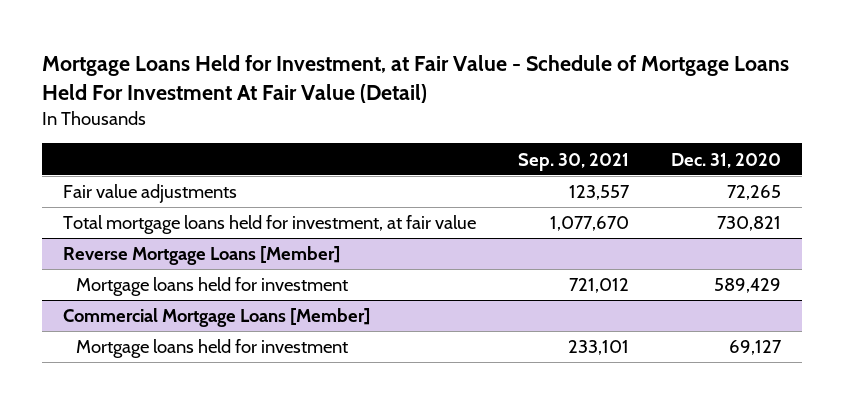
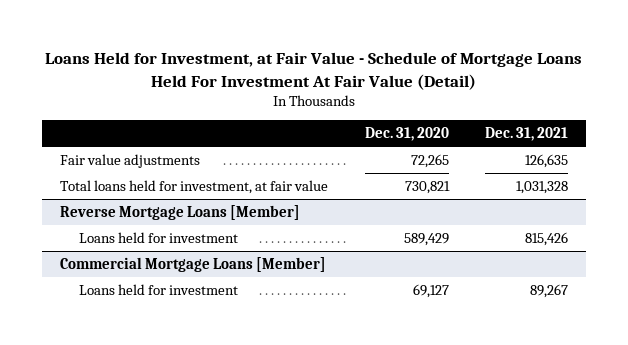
- Mortgage Loans Held for Investment, at Fair Value - Schedule of Mortgage Loans Held For Investment At Fair Value (Detail)
+ Loans Held for Investment, at Fair Value - Schedule of Mortgage Loans Held For Investment At Fair Value (Detail)
- | Sep. 30, 2021 | Dec. 31, 2020
+ | Dec. 31, 2020 | Dec. 31, 2021
- Total mortgage loans held for investment, at fair value | 1,077,670 | 730,821
+ Total loans held for investment, at fair value | 730,821 | 1,031,328
@ Reverse Mortgage Loans [Member]
- Mortgage loans held for investment | 721,012 | 589,429
+ Loans held for investment | 589,429 | 815,426
@ Commercial Mortgage Loans [Member]
- Mortgage loans held for investment | 233,101 | 69,127
+ Loans held for investment | 69,127 | 89,267

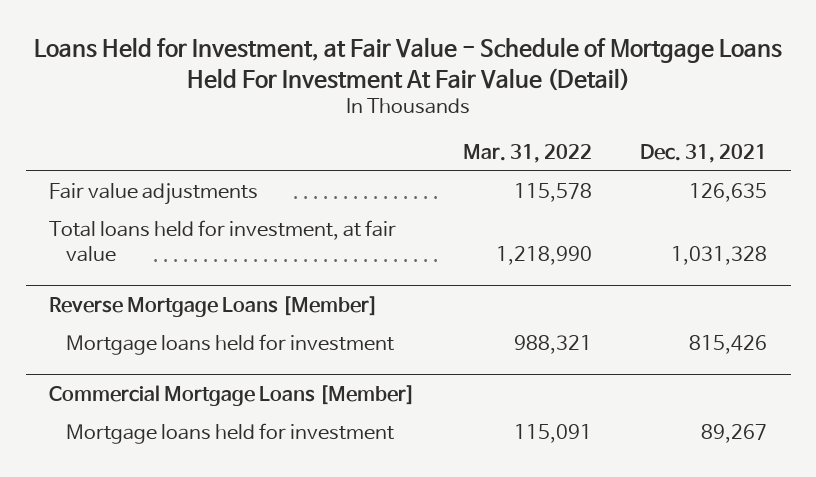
- | Dec. 31, 2020 | Dec. 31, 2021
+ | Mar. 31, 2022 | Dec. 31, 2021
@ Reverse Mortgage Loans [Member]
- Loans held for investment | 589,429 | 815,426
+ Mortgage loans held for investment | 988,321 | 815,426
@ Commercial Mortgage Loans [Member]
- Loans held for investment | 69,127 | 89,267
+ Mortgage loans held for investment | 115,091 | 89,267

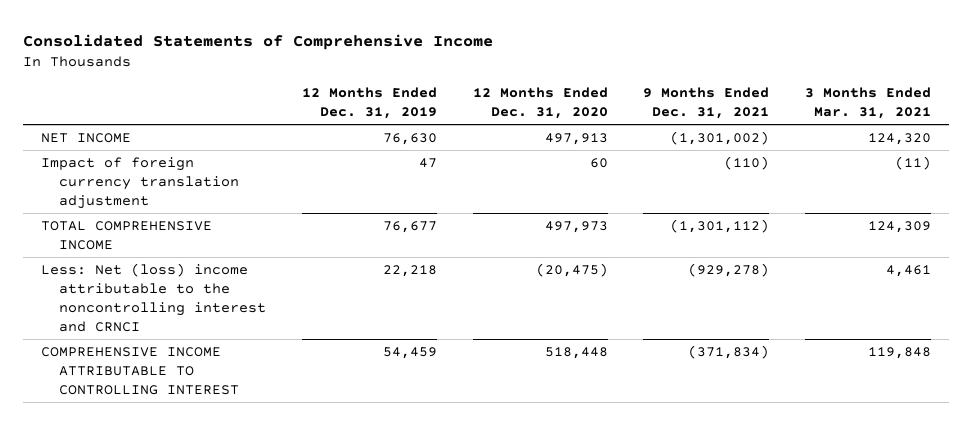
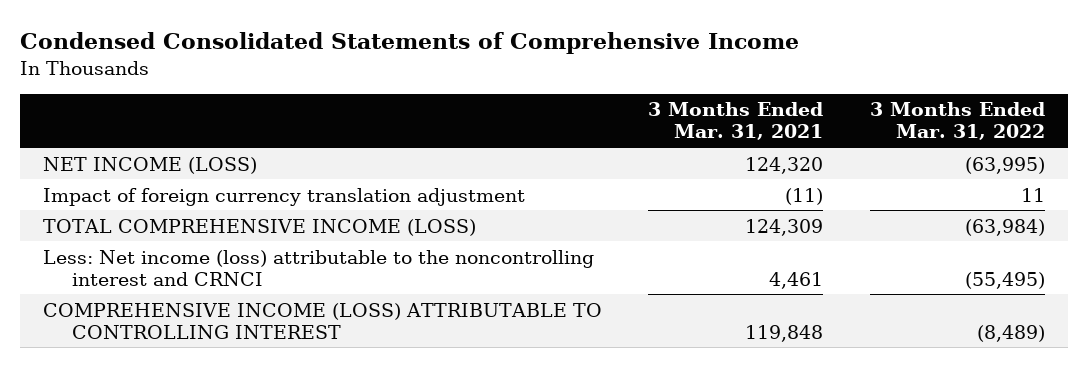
- Consolidated Statements of Comprehensive Income
+ Condensed Consolidated Statements of Comprehensive Income
- | 12 Months Ended Dec. 31, 2019 | 12 Months Ended Dec. 31, 2020 | 9 Months Ended Dec. 31, 2021 | 3 Months Ended Mar. 31, 2021
+ | 3 Months Ended Mar. 31, 2021 | 3 Months Ended Mar. 31, 2022
- NET INCOME | 76,630 | 497,913 | (1,301,002) | 124,320
+ NET INCOME (LOSS) | 124,320 | (63,995)
- TOTAL COMPREHENSIVE INCOME | 76,677 | 497,973 | (1,301,112) | 124,309
- Less: Net (loss) income attributable to the noncontrolling interest and CRNCI | 22,218 | (20,475) | (929,278) | 4,461
- COMPREHENSIVE INCOME ATTRIBUTABLE TO CONTROLLING INTEREST | 54,459 | 518,448 | (371,834) | 119,848
+ TOTAL COMPREHENSIVE INCOME (LOSS) | 124,309 | (63,984)
+ Less: Net income (loss) attributable to the noncontrolling interest and CRNCI | 4,461 | (55,495)
+ COMPREHENSIVE INCOME (LOSS) ATTRIBUTABLE TO CONTROLLING INTEREST | 119,848 | (8,489)

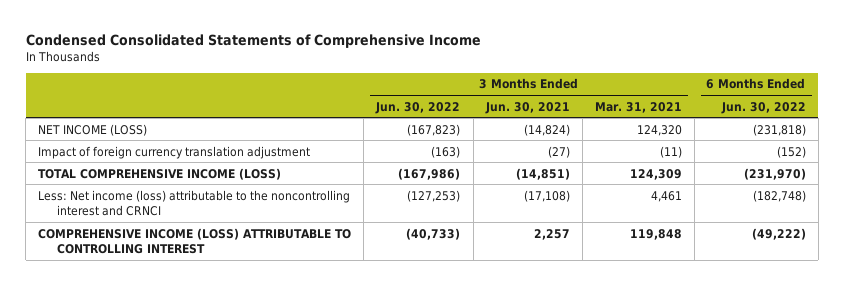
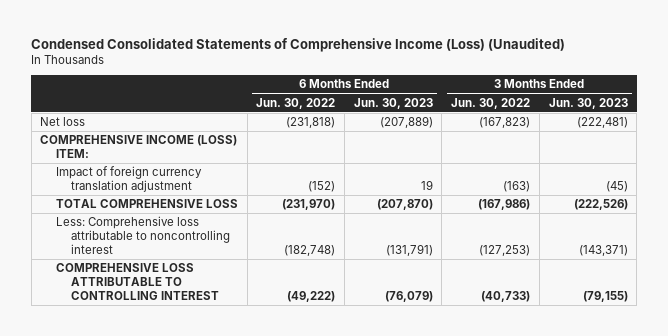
- Condensed Consolidated Statements of Comprehensive Income
+ Condensed Consolidated Statements of Comprehensive Income (Loss) (Unaudited)
- | 3 Months Ended Jun. 30, 2022 | 3 Months Ended Jun. 30, 2021 | 3 Months Ended Mar. 31, 2021 | 6 Months Ended Jun. 30, 2022
+ | 6 Months Ended Jun. 30, 2022 | 6 Months Ended Jun. 30, 2023 | 3 Months Ended Jun. 30, 2022 | 3 Months Ended Jun. 30, 2023
- NET INCOME (LOSS) | (167,823) | (14,824) | 124,320 | (231,818)
+ Net loss | (231,818) | (207,889) | (167,823) | (222,481)
+ COMPREHENSIVE INCOME (LOSS) ITEM:
- TOTAL COMPREHENSIVE INCOME (LOSS) | (167,986) | (14,851) | 124,309 | (231,970)
- Less: Net income (loss) attributable to the noncontrolling interest and CRNCI | (127,253) | (17,108) | 4,461 | (182,748)
- COMPREHENSIVE INCOME (LOSS) ATTRIBUTABLE TO CONTROLLING INTEREST | (40,733) | 2,257 | 119,848 | (49,222)
+ TOTAL COMPREHENSIVE LOSS | (231,970) | (207,870) | (167,986) | (222,526)
+ Less: Comprehensive loss attributable to noncontrolling interest | (182,748) | (131,791) | (127,253) | (143,371)
+ COMPREHENSIVE LOSS ATTRIBUTABLE TO CONTROLLING INTEREST | (49,222) | (76,079) | (40,733) | (79,155)

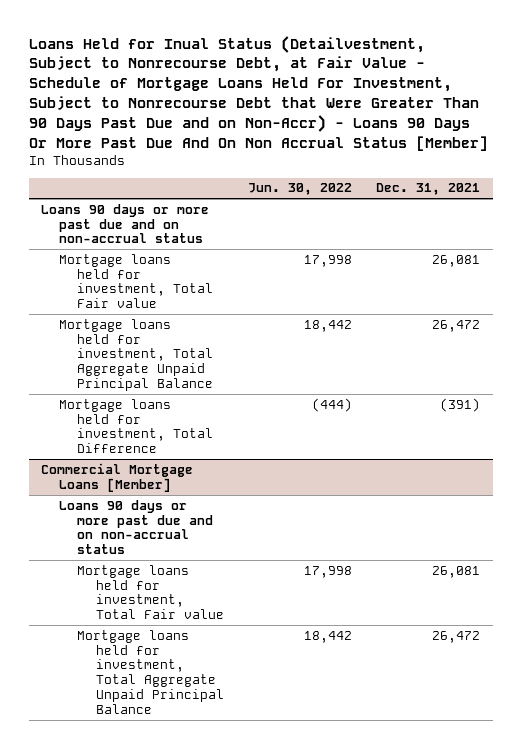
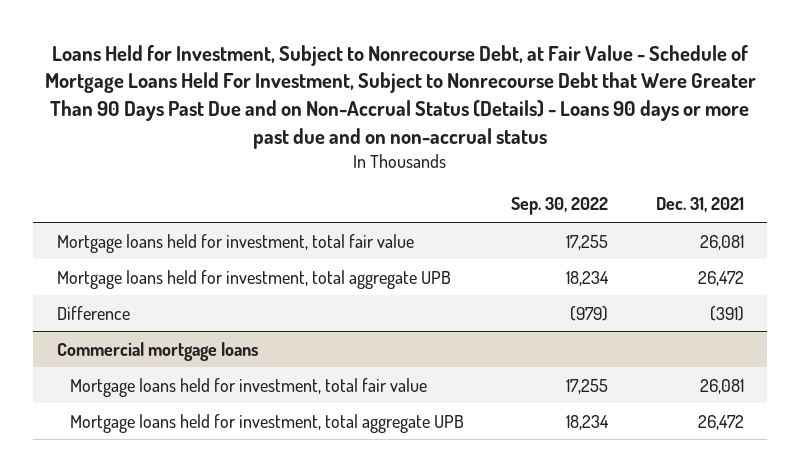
- Loans Held for Inual Status (Detailvestment, Subject to Nonrecourse Debt, at Fair Value - Schedule of Mortgage Loans Held For Investment, Subject to Nonrecourse Debt that Were Greater Than 90 Days Past Due and on Non-Accr) - Loans 90 Days Or More Past Due And On Non Accrual Status [Member]
+ Loans Held for Investment, Subject to Nonrecourse Debt, at Fair Value - Schedule of Mortgage Loans Held For Investment, Subject to Nonrecourse Debt that Were Greater Than 90 Days Past Due and on Non-Accrual Status (Details) - Loans 90 days or more past due and on non-accrual status
- | Jun. 30, 2022 | Dec. 31, 2021
+ | Sep. 30, 2022 | Dec. 31, 2021
- Loans 90 days or more past due and on non-accrual status
- Mortgage loans held for investment, Total Fair value | 17,998 | 26,081
- Mortgage loans held for investment, Total Aggregate Unpaid Principal Balance | 18,442 | 26,472
- Mortgage loans held for investment, Total Difference | (444) | (391)
- Commercial Mortgage Loans [Member]
- Loans 90 days or more past due and on non-accrual status
- Mortgage loans held for investment, Total Fair value | 17,998 | 26,081
- Mortgage loans held for investment, Total Aggregate Unpaid Principal Balance | 18,442 | 26,472
+ Mortgage loans held for investment, total fair value | 17,255 | 26,081
+ Mortgage loans held for investment, total aggregate UPB | 18,234 | 26,472
+ Difference | (979) | (391)
+ Commercial mortgage loans
+ Mortgage loans held for investment, total fair value | 17,255 | 26,081
+ Mortgage loans held for investment, total aggregate UPB | 18,234 | 26,472

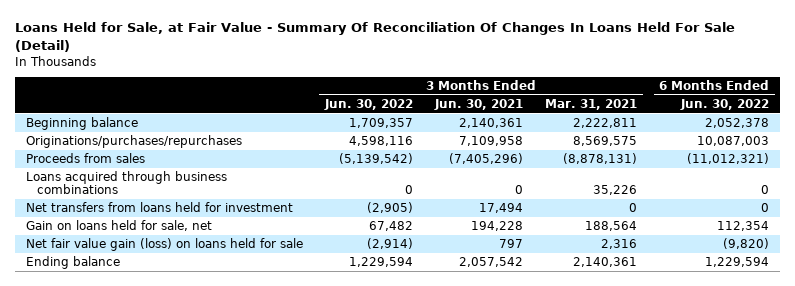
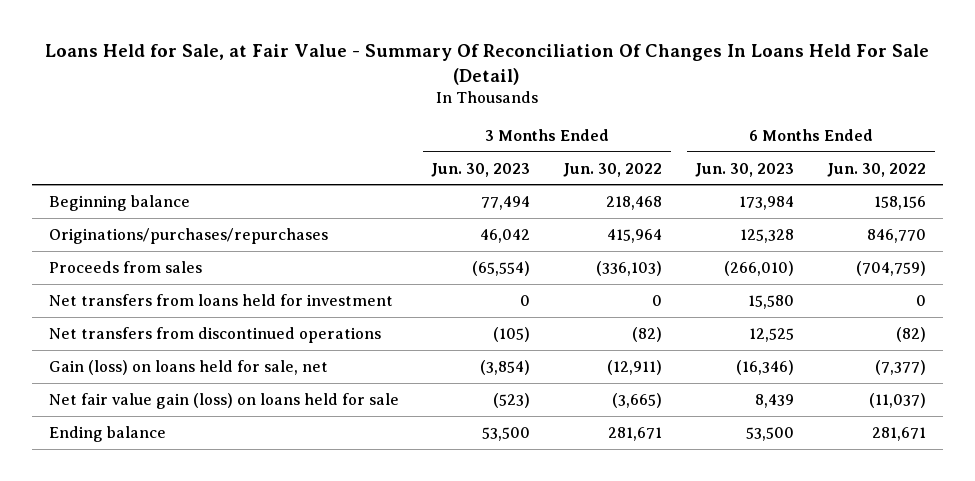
- | 3 Months Ended Jun. 30, 2022 | 3 Months Ended Jun. 30, 2021 | 3 Months Ended Mar. 31, 2021 | 6 Months Ended Jun. 30, 2022
+ | 3 Months Ended Jun. 30, 2023 | 3 Months Ended Jun. 30, 2022 | 6 Months Ended Jun. 30, 2023 | 6 Months Ended Jun. 30, 2022
- Beginning balance | 1,709,357 | 2,140,361 | 2,222,811 | 2,052,378
- Originations/purchases/repurchases | 4,598,116 | 7,109,958 | 8,569,575 | 10,087,003
- Proceeds from sales | (5,139,542) | (7,405,296) | (8,878,131) | (11,012,321)
- Loans acquired through business combinations | 0 | 0 | 35,226 | 0
- Net transfers from loans held for investment | (2,905) | 17,494 | 0 | 0
- Gain on loans held for sale, net | 67,482 | 194,228 | 188,564 | 112,354
- Net fair value gain (loss) on loans held for sale | (2,914) | 797 | 2,316 | (9,820)
- Ending balance | 1,229,594 | 2,057,542 | 2,140,361 | 1,229,594
+ Beginning balance | 77,494 | 218,468 | 173,984 | 158,156
+ Originations/purchases/repurchases | 46,042 | 415,964 | 125,328 | 846,770
+ Proceeds from sales | (65,554) | (336,103) | (266,010) | (704,759)
+ Net transfers from loans held for investment | 0 | 0 | 15,580 | 0
+ Net transfers from discontinued operations | (105) | (82) | 12,525 | (82)
+ Gain (loss) on loans held for sale, net | (3,854) | (12,911) | (16,346) | (7,377)
+ Net fair value gain (loss) on loans held for sale | (523) | (3,665) | 8,439 | (11,037)
+ Ending balance | 53,500 | 281,671 | 53,500 | 281,671

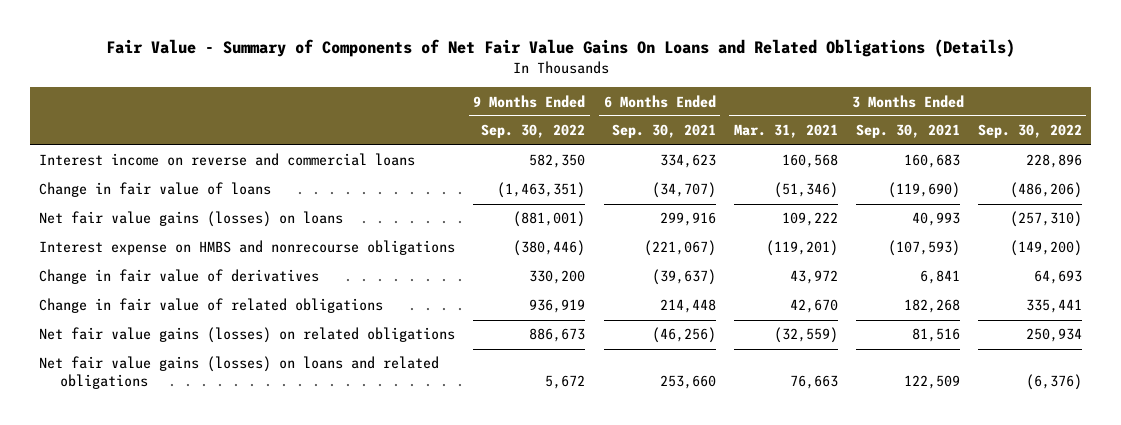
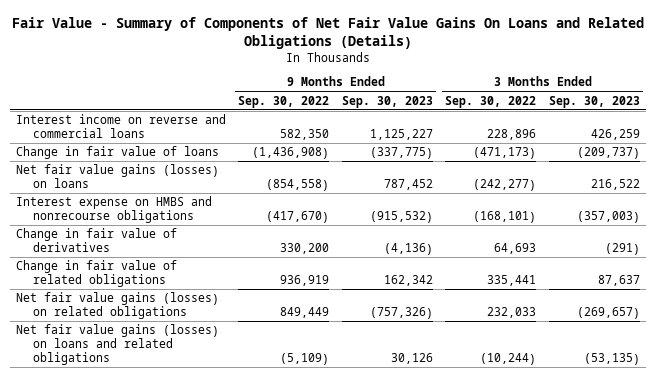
- | 9 Months Ended Sep. 30, 2022 | 6 Months Ended Sep. 30, 2021 | 3 Months Ended Mar. 31, 2021 | 3 Months Ended Sep. 30, 2021 | 3 Months Ended Sep. 30, 2022
+ | 9 Months Ended Sep. 30, 2022 | 9 Months Ended Sep. 30, 2023 | 3 Months Ended Sep. 30, 2022 | 3 Months Ended Sep. 30, 2023
- Change in fair value of loans | (1,463,351) | (34,707) | (51,346) | (119,690) | (486,206)
- Net fair value gains (losses) on loans | (881,001) | 299,916 | 109,222 | 40,993 | (257,310)
- Interest expense on HMBS and nonrecourse obligations | (380,446) | (221,067) | (119,201) | (107,593) | (149,200)
+ Change in fair value of loans | (1,436,908) | (337,775) | (471,173) | (209,737)
+ Net fair value gains (losses) on loans | (854,558) | 787,452 | (242,277) | 216,522
+ Interest expense on HMBS and nonrecourse obligations | (417,670) | (915,532) | (168,101) | (357,003)
- Net fair value gains (losses) on related obligations | 886,673 | (46,256) | (32,559) | 81,516 | 250,934
- Net fair value gains (losses) on loans and related obligations | 5,672 | 253,660 | 76,663 | 122,509 | (6,376)
+ Net fair value gains (losses) on related obligations | 849,449 | (757,326) | 232,033 | (269,657)
+ Net fair value gains (losses) on loans and related obligations | (5,109) | 30,126 | (10,244) | (53,135)

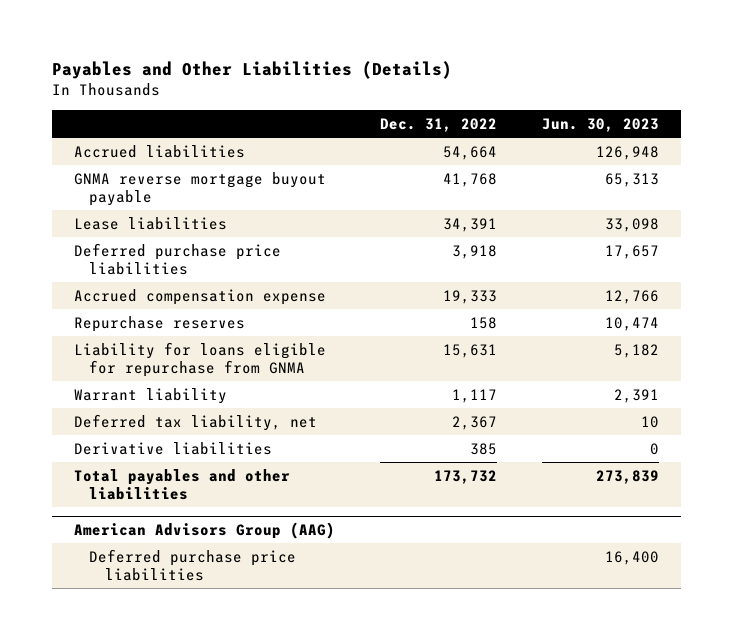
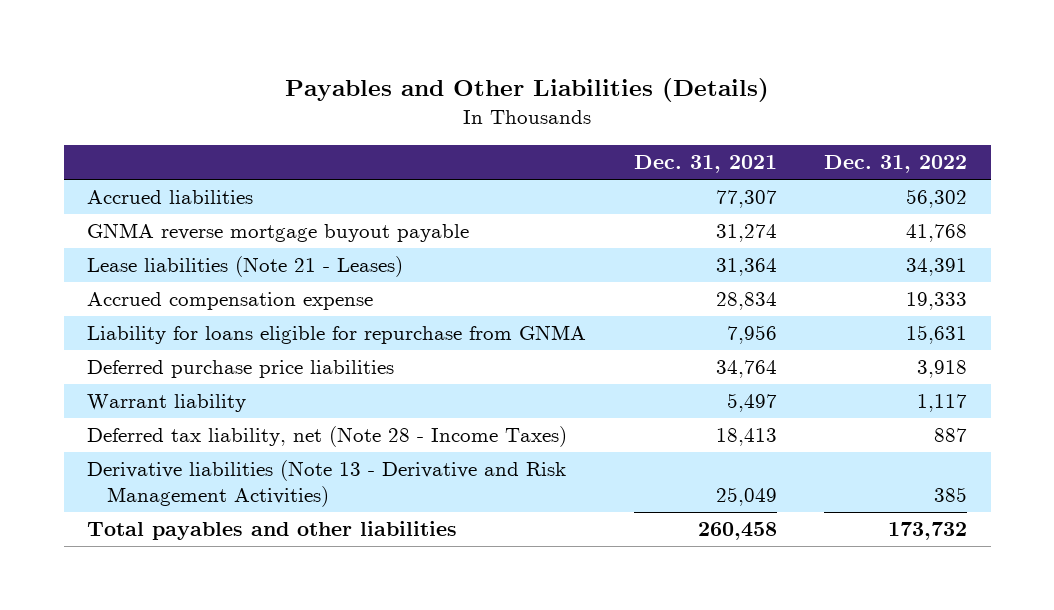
- | Dec. 31, 2022 | Jun. 30, 2023
+ | Dec. 31, 2021 | Dec. 31, 2022
- Accrued liabilities | 54,664 | 126,948
+ Accrued liabilities | 77,307 | 56,302
- Lease liabilities | 34,391 | 33,098
+ Lease liabilities (Note 21 - Leases) | 31,364 | 34,391
- Repurchase reserves | 158 | 10,474
moved down: Deferred purchase price liabilities | 34,764 | 3,918
- Deferred tax liability, net | 2,367 | 10
- Derivative liabilities | 385 | 0
+ Deferred tax liability, net (Note 28 - Income Taxes) | 18,413 | 887
+ Derivative liabilities (Note 13 - Derivative and Risk Management Activities) | 25,049 | 385
- American Advisors Group (AAG)
- Deferred purchase price liabilities | | 16,400

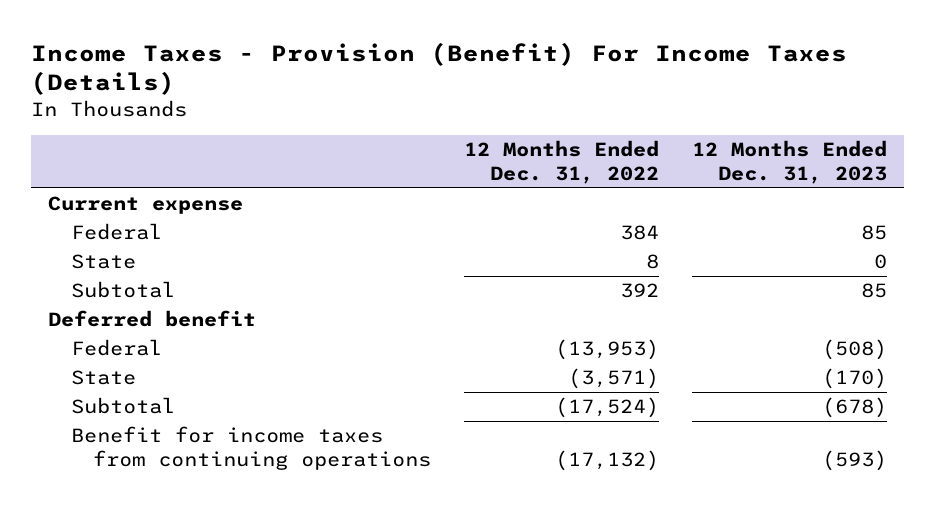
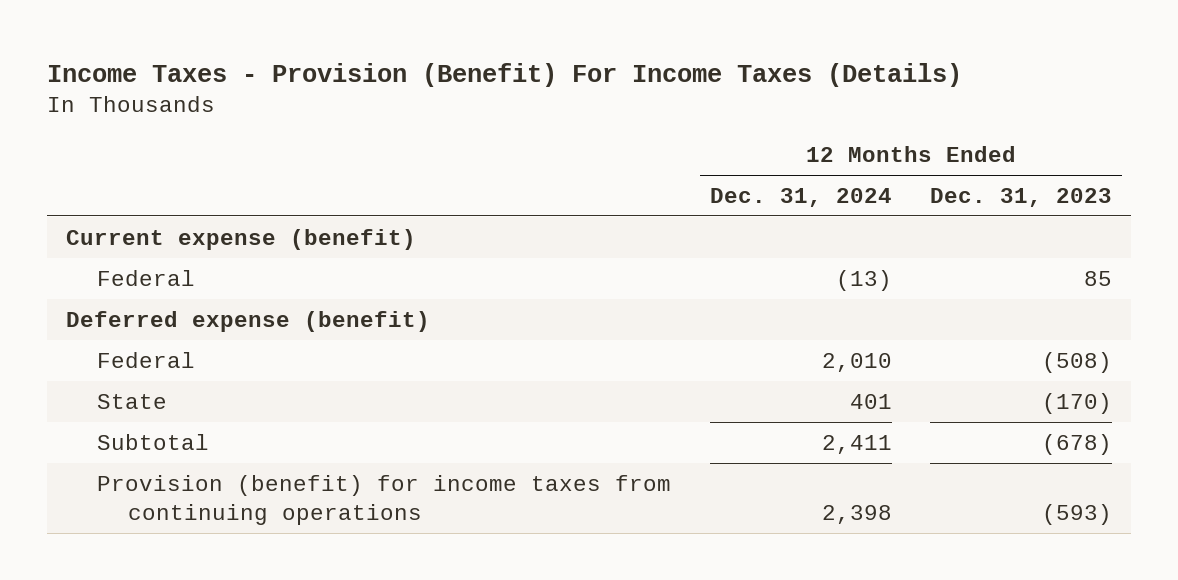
- | 12 Months Ended Dec. 31, 2022 | 12 Months Ended Dec. 31, 2023
+ | 12 Months Ended Dec. 31, 2024 | 12 Months Ended Dec. 31, 2023
- Current expense
+ Current expense (benefit)
- State | 8 | 0
- Subtotal | 392 | 85
- Deferred benefit
+ Deferred expense (benefit)
- Benefit for income taxes from continuing operations | (17,132) | (593)
+ Provision (benefit) for income taxes from continuing operations | 2,398 | (593)

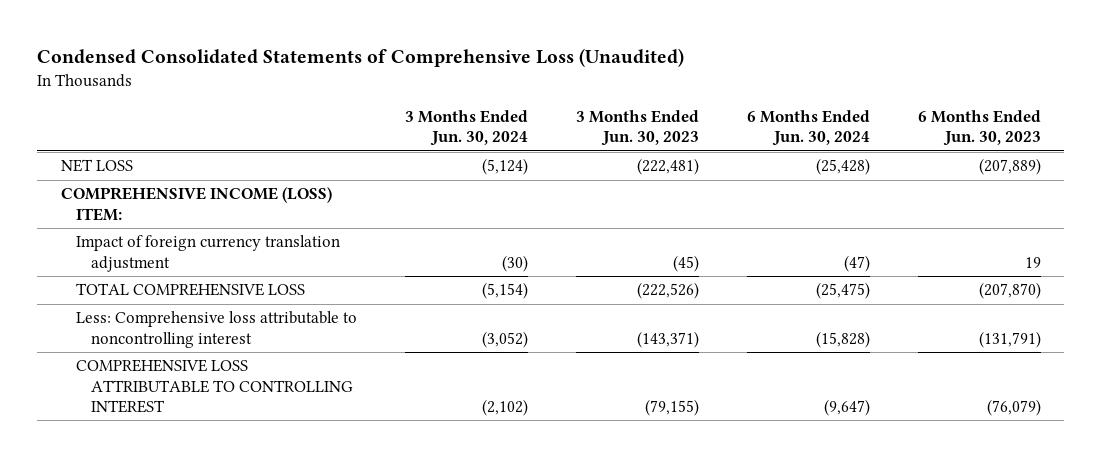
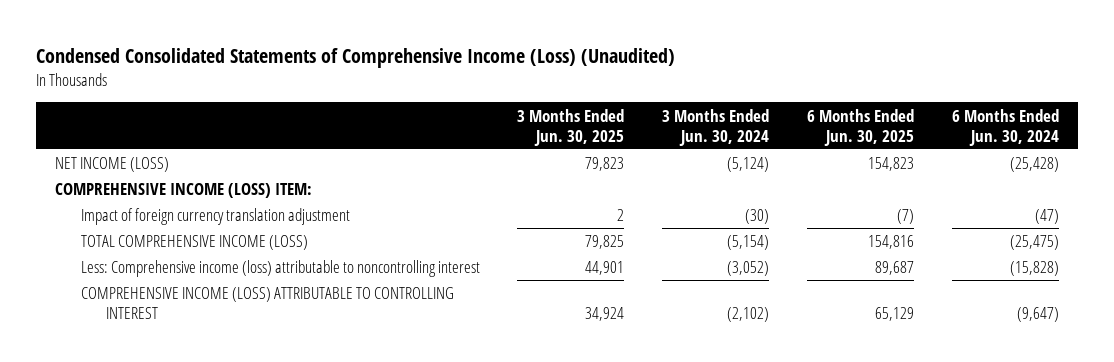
- Condensed Consolidated Statements of Comprehensive Loss (Unaudited)
+ Condensed Consolidated Statements of Comprehensive Income (Loss) (Unaudited)
- | 3 Months Ended Jun. 30, 2024 | 3 Months Ended Jun. 30, 2023 | 6 Months Ended Jun. 30, 2024 | 6 Months Ended Jun. 30, 2023
+ | 3 Months Ended Jun. 30, 2025 | 3 Months Ended Jun. 30, 2024 | 6 Months Ended Jun. 30, 2025 | 6 Months Ended Jun. 30, 2024
- NET LOSS | (5,124) | (222,481) | (25,428) | (207,889)
+ NET INCOME (LOSS) | 79,823 | (5,124) | 154,823 | (25,428)
- TOTAL COMPREHENSIVE LOSS | (5,154) | (222,526) | (25,475) | (207,870)
- Less: Comprehensive loss attributable to noncontrolling interest | (3,052) | (143,371) | (15,828) | (131,791)
- COMPREHENSIVE LOSS ATTRIBUTABLE TO CONTROLLING INTEREST | (2,102) | (79,155) | (9,647) | (76,079)
+ TOTAL COMPREHENSIVE INCOME (LOSS) | 79,825 | (5,154) | 154,816 | (25,475)
+ Less: Comprehensive income (loss) attributable to noncontrolling interest | 44,901 | (3,052) | 89,687 | (15,828)
+ COMPREHENSIVE INCOME (LOSS) ATTRIBUTABLE TO CONTROLLING INTEREST | 34,924 | (2,102) | 65,129 | (9,647)

